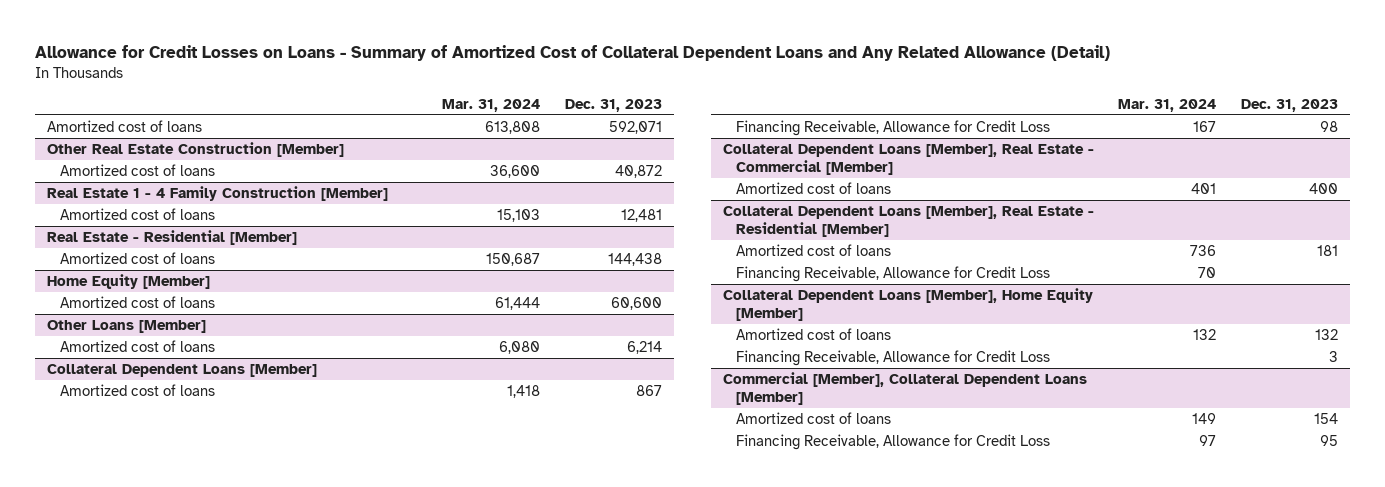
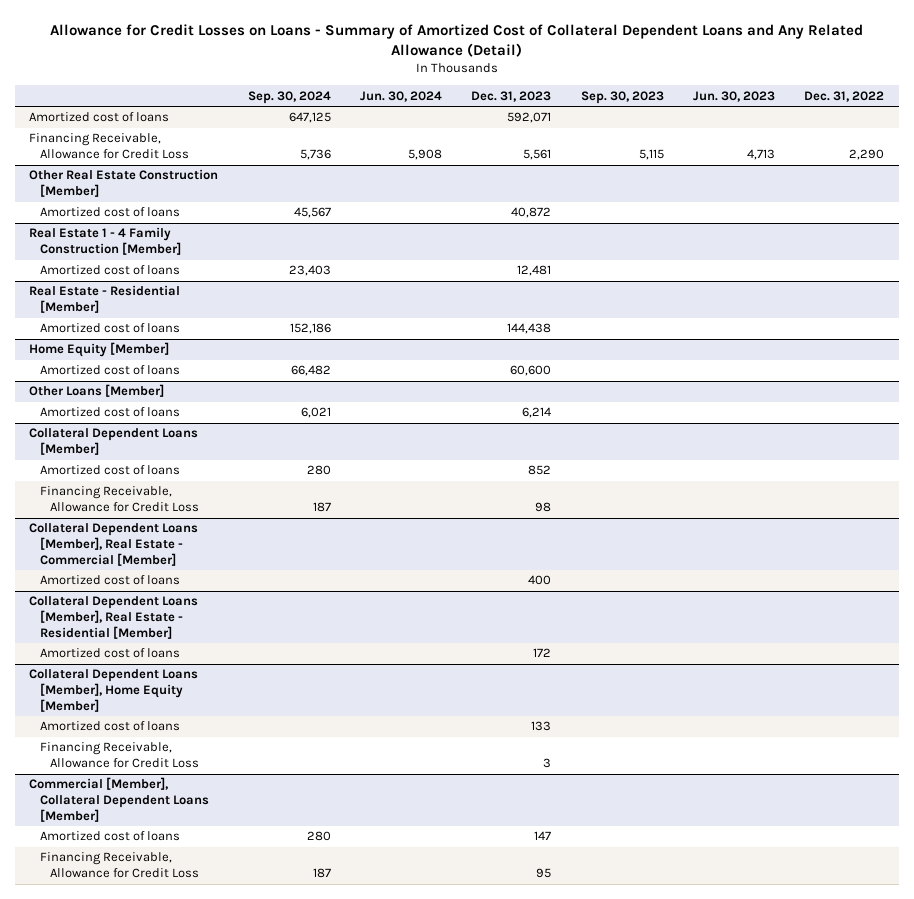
- | Mar. 31, 2024 | Dec. 31, 2023
+ | Sep. 30, 2024 | Jun. 30, 2024 | Dec. 31, 2023 | Sep. 30, 2023 | Jun. 30, 2023 | Dec. 31, 2022
+ Financing Receivable, Allowance for Credit Loss | 5,736 | 5,908 | 5,561 | 5,115 | 4,713 | 2,290
@ Collateral Dependent Loans [Member]
- Amortized cost of loans | 1,418 | 867
+ Amortized cost of loans | 280 | | 852 | | |
@ Collateral Dependent Loans [Member], Real Estate - Residential [Member]
- Amortized cost of loans | 736 | 181
- Financing Receivable, Allowance for Credit Loss | 70 |
+ Amortized cost of loans | | | 172 | | |
@ Collateral Dependent Loans [Member], Home Equity [Member]
- Amortized cost of loans | 132 | 132
+ Amortized cost of loans | | | 133 | | |
@ Commercial [Member], Collateral Dependent Loans [Member]
- Amortized cost of loans | 149 | 154
+ Amortized cost of loans | 280 | | 147 | | |

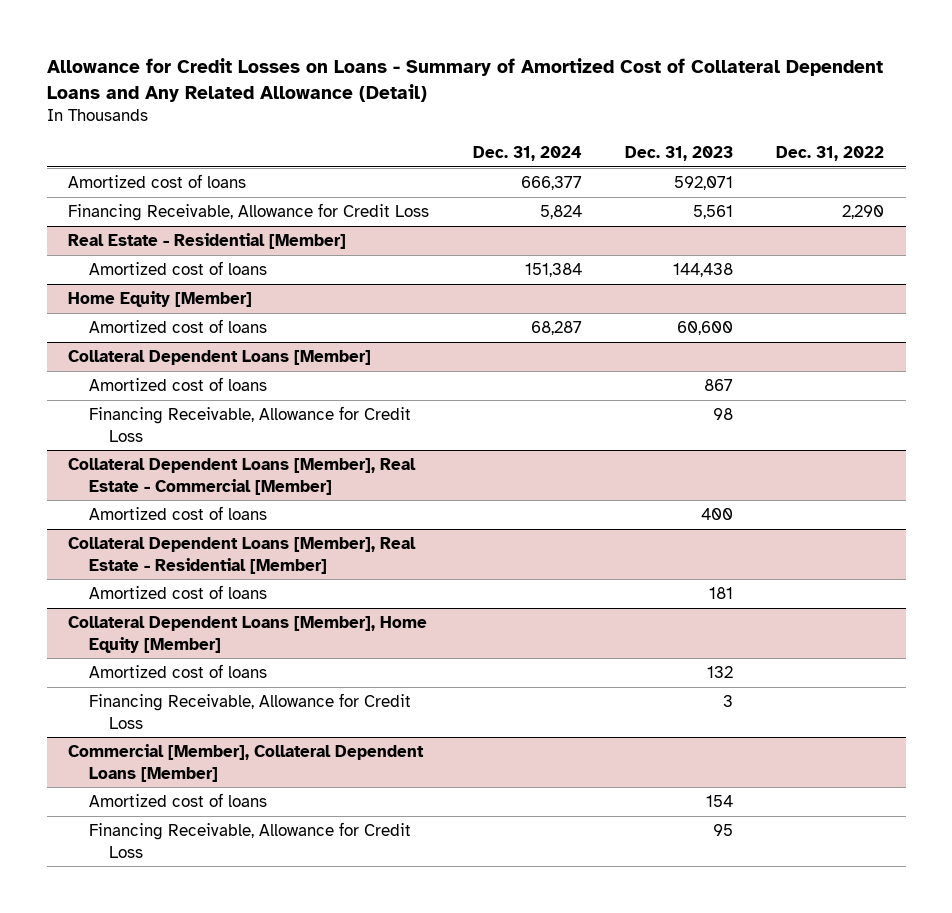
- | Sep. 30, 2024 | Jun. 30, 2024 | Dec. 31, 2023 | Sep. 30, 2023 | Jun. 30, 2023 | Dec. 31, 2022
+ | Dec. 31, 2024 | Dec. 31, 2023 | Dec. 31, 2022
- Other Real Estate Construction [Member]
- Amortized cost of loans | 45,567 | | 40,872 | | |
- Real Estate 1 - 4 Family Construction [Member]
- Amortized cost of loans | 23,403 | | 12,481 | | |
- Other Loans [Member]
- Amortized cost of loans | 6,021 | | 6,214 | | |
@ Collateral Dependent Loans [Member]
- Amortized cost of loans | 280 | | 852 | | |
+ Amortized cost of loans | | 867 |
@ Collateral Dependent Loans [Member], Real Estate - Residential [Member]
- Amortized cost of loans | | | 172 | | |
+ Amortized cost of loans | | 181 |
@ Collateral Dependent Loans [Member], Home Equity [Member]
- Amortized cost of loans | | | 133 | | |
+ Amortized cost of loans | | 132 |
@ Commercial [Member], Collateral Dependent Loans [Member]
- Amortized cost of loans | 280 | | 147 | | |
+ Amortized cost of loans | | 154 |

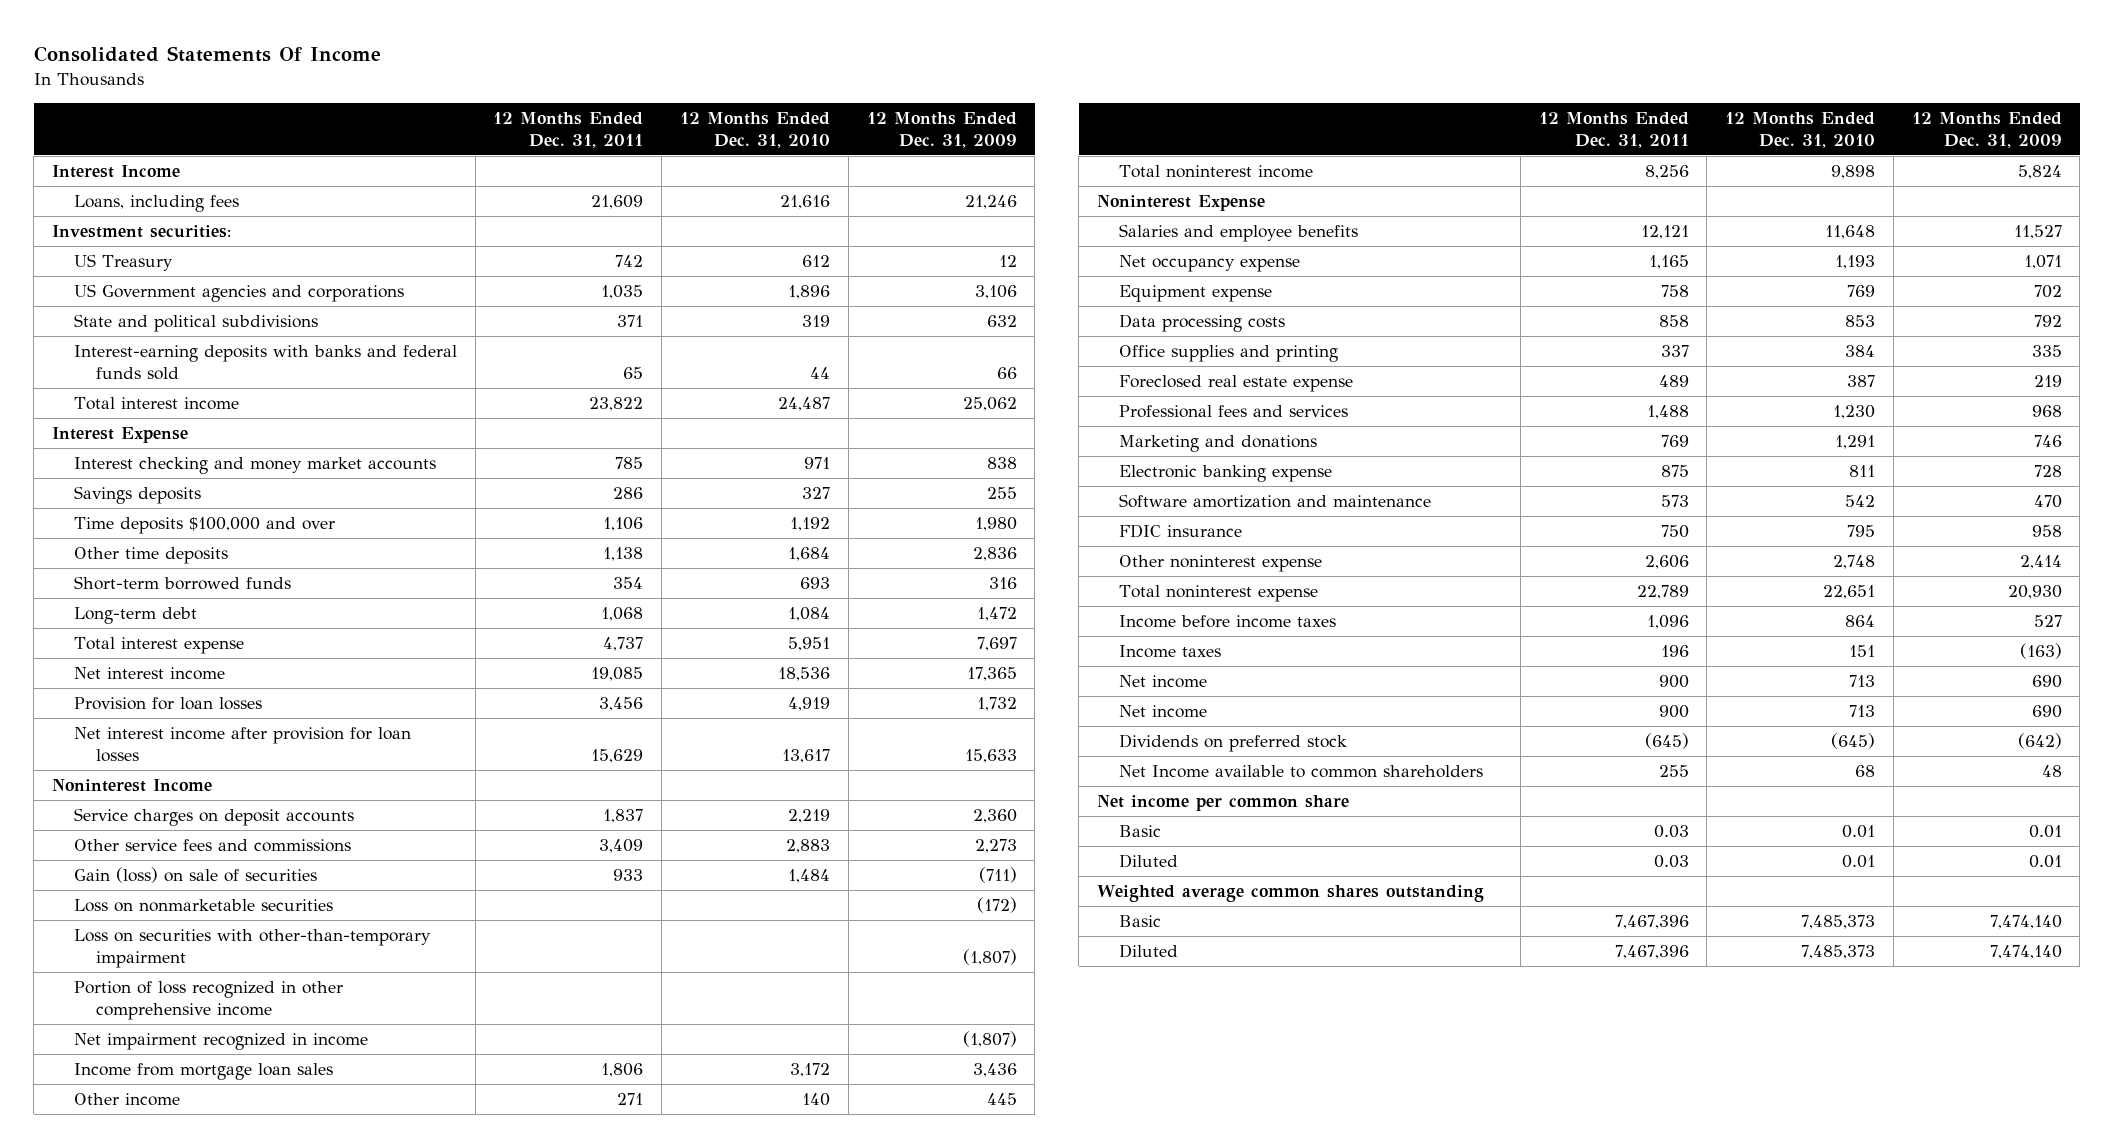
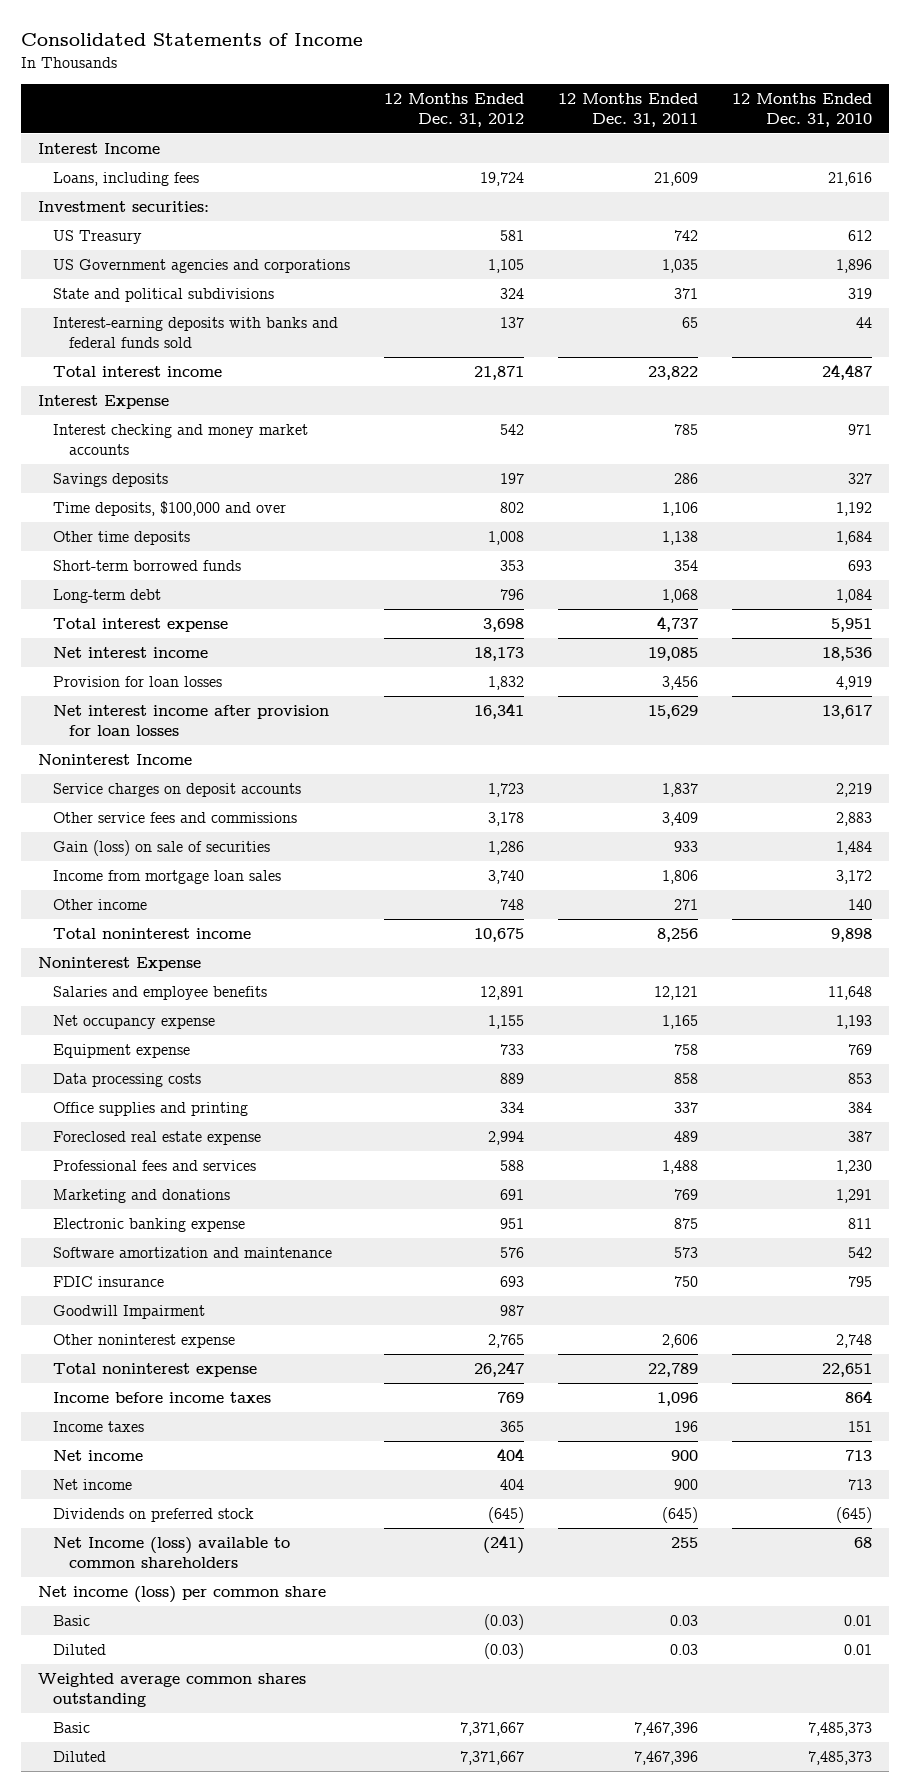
- Consolidated Statements Of Income
+ Consolidated Statements of Income
- | 12 Months Ended Dec. 31, 2011 | 12 Months Ended Dec. 31, 2010 | 12 Months Ended Dec. 31, 2009
+ | 12 Months Ended Dec. 31, 2012 | 12 Months Ended Dec. 31, 2011 | 12 Months Ended Dec. 31, 2010
- Time deposits $100,000 and over | 1,106 | 1,192 | 1,980
+ Time deposits, $100,000 and over | 802 | 1,106 | 1,192
- Loss on nonmarketable securities | | | (172)
- Loss on securities with other-than-temporary impairment | | | (1,807)
- Portion of loss recognized in other comprehensive income
- Net impairment recognized in income | | | (1,807)
+ Goodwill Impairment | 987 | |
- Net Income available to common shareholders | 255 | 68 | 48
- Net income per common share
+ Net Income (loss) available to common shareholders | (241) | 255 | 68
+ Net income (loss) per common share

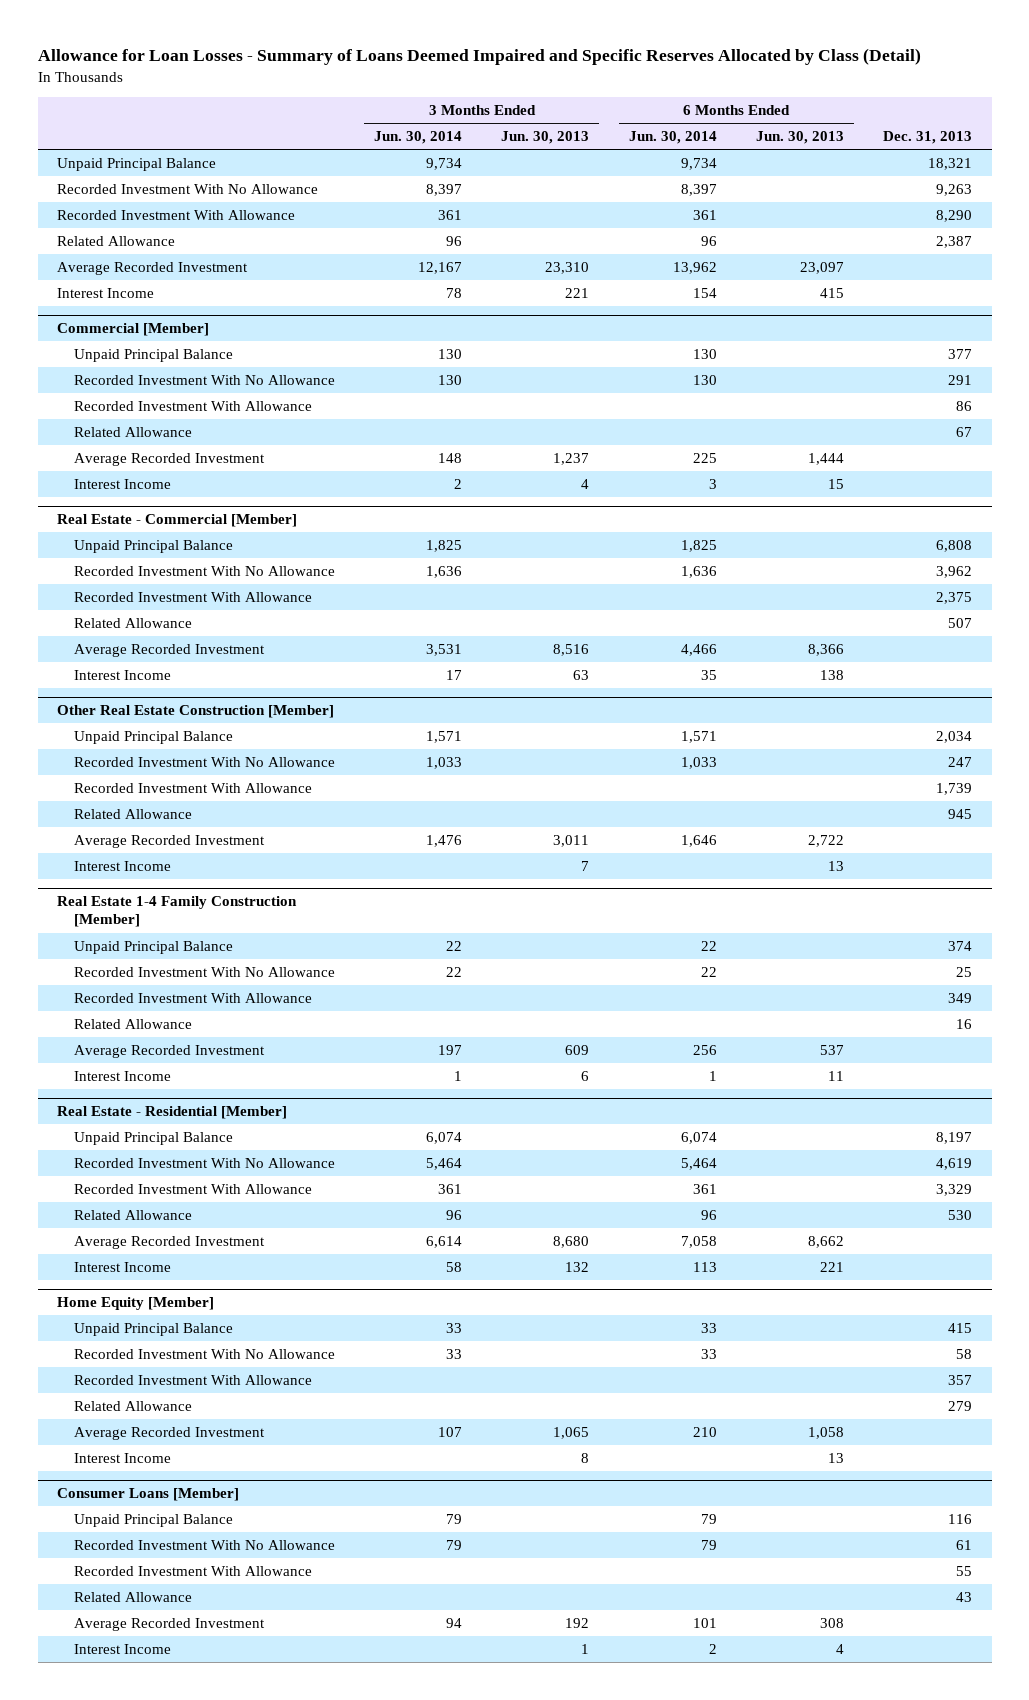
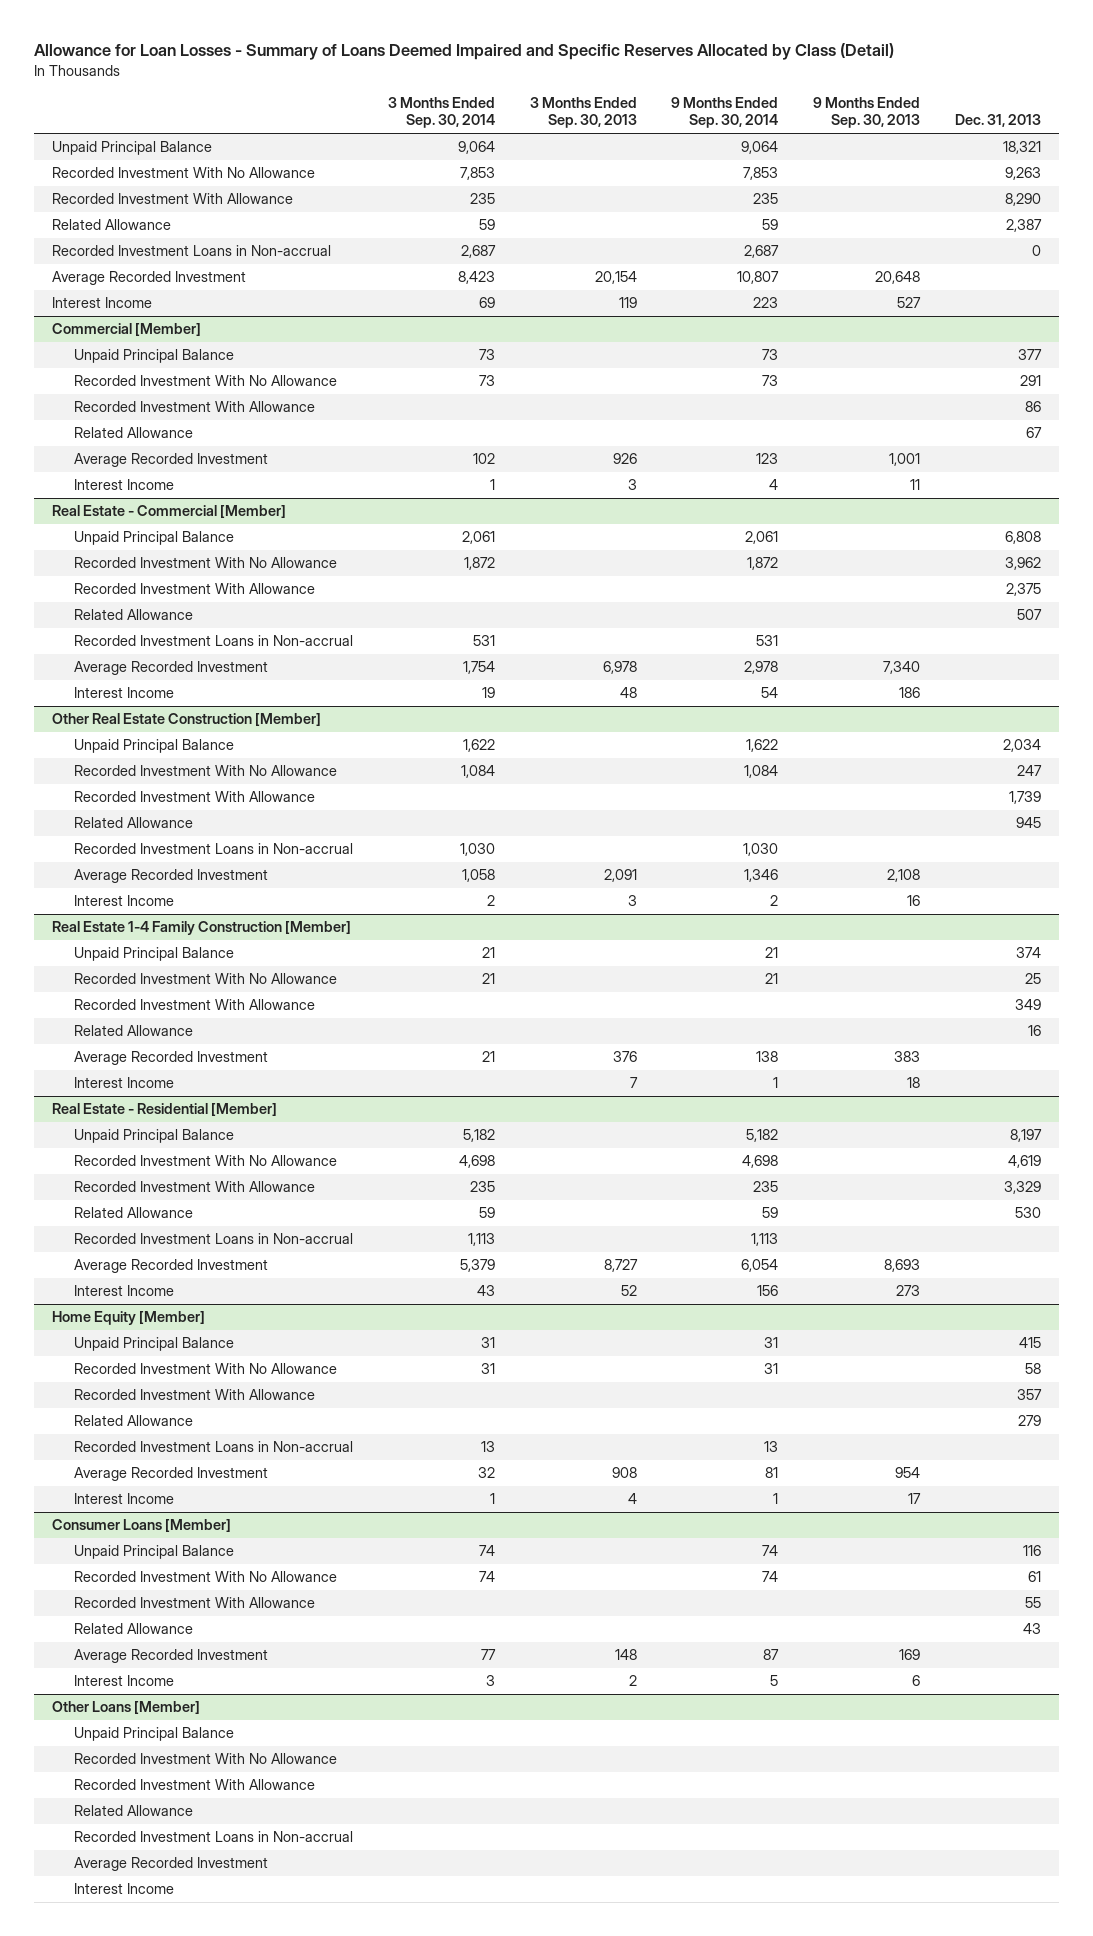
- | 3 Months Ended Jun. 30, 2014 | 3 Months Ended Jun. 30, 2013 | 6 Months Ended Jun. 30, 2014 | 6 Months Ended Jun. 30, 2013 | Dec. 31, 2013
+ | 3 Months Ended Sep. 30, 2014 | 3 Months Ended Sep. 30, 2013 | 9 Months Ended Sep. 30, 2014 | 9 Months Ended Sep. 30, 2013 | Dec. 31, 2013
+ Recorded Investment Loans in Non-accrual | 2,687 | | 2,687 | | 0
@ Real Estate - Commercial [Member]
+ Recorded Investment Loans in Non-accrual | 531 | | 531 | |
@ Other Real Estate Construction [Member]
+ Recorded Investment Loans in Non-accrual | 1,030 | | 1,030 | |
@ Real Estate - Residential [Member]
+ Recorded Investment Loans in Non-accrual | 1,113 | | 1,113 | |
@ Home Equity [Member]
+ Recorded Investment Loans in Non-accrual | 13 | | 13 | |
+ Other Loans [Member]
+ Unpaid Principal Balance
+ Recorded Investment With No Allowance
+ Recorded Investment With Allowance
+ Related Allowance
+ Recorded Investment Loans in Non-accrual
+ Average Recorded Investment
+ Interest Income

